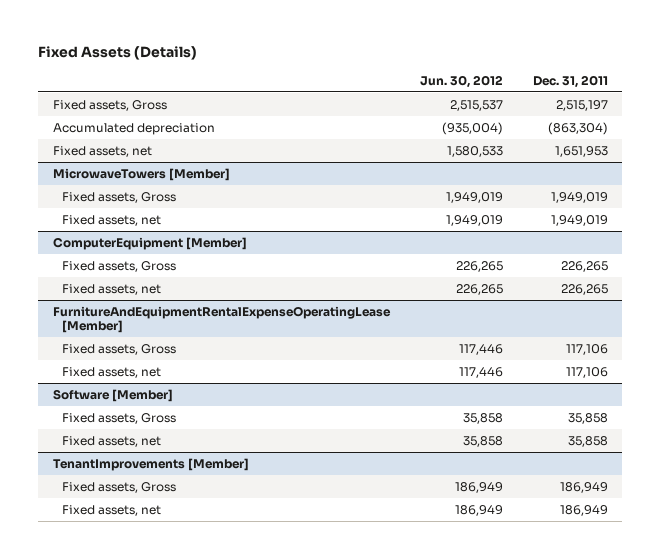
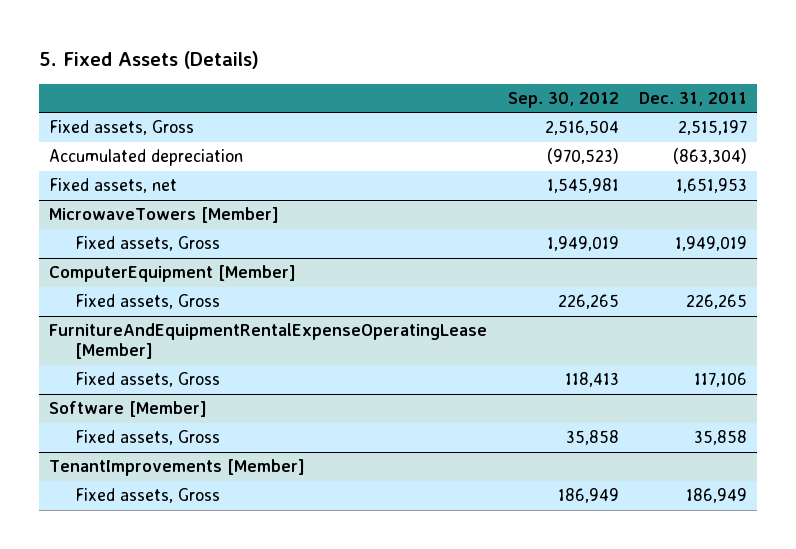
- Fixed Assets (Details)
+ 5. Fixed Assets (Details)
- | Jun. 30, 2012 | Dec. 31, 2011
+ | Sep. 30, 2012 | Dec. 31, 2011
@ MicrowaveTowers [Member]
- Fixed assets, net | 1,949,019 | 1,949,019
@ ComputerEquipment [Member]
- Fixed assets, net | 226,265 | 226,265
@ FurnitureAndEquipmentRentalExpenseOperatingLease [Member]
- Fixed assets, net | 117,446 | 117,106
@ Software [Member]
- Fixed assets, net | 35,858 | 35,858
@ TenantImprovements [Member]
- Fixed assets, net | 186,949 | 186,949

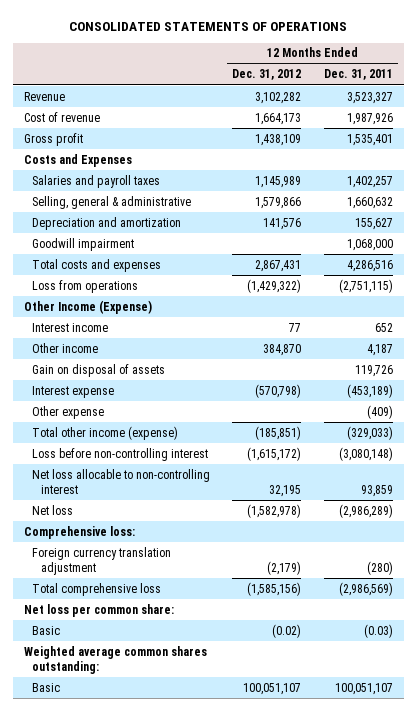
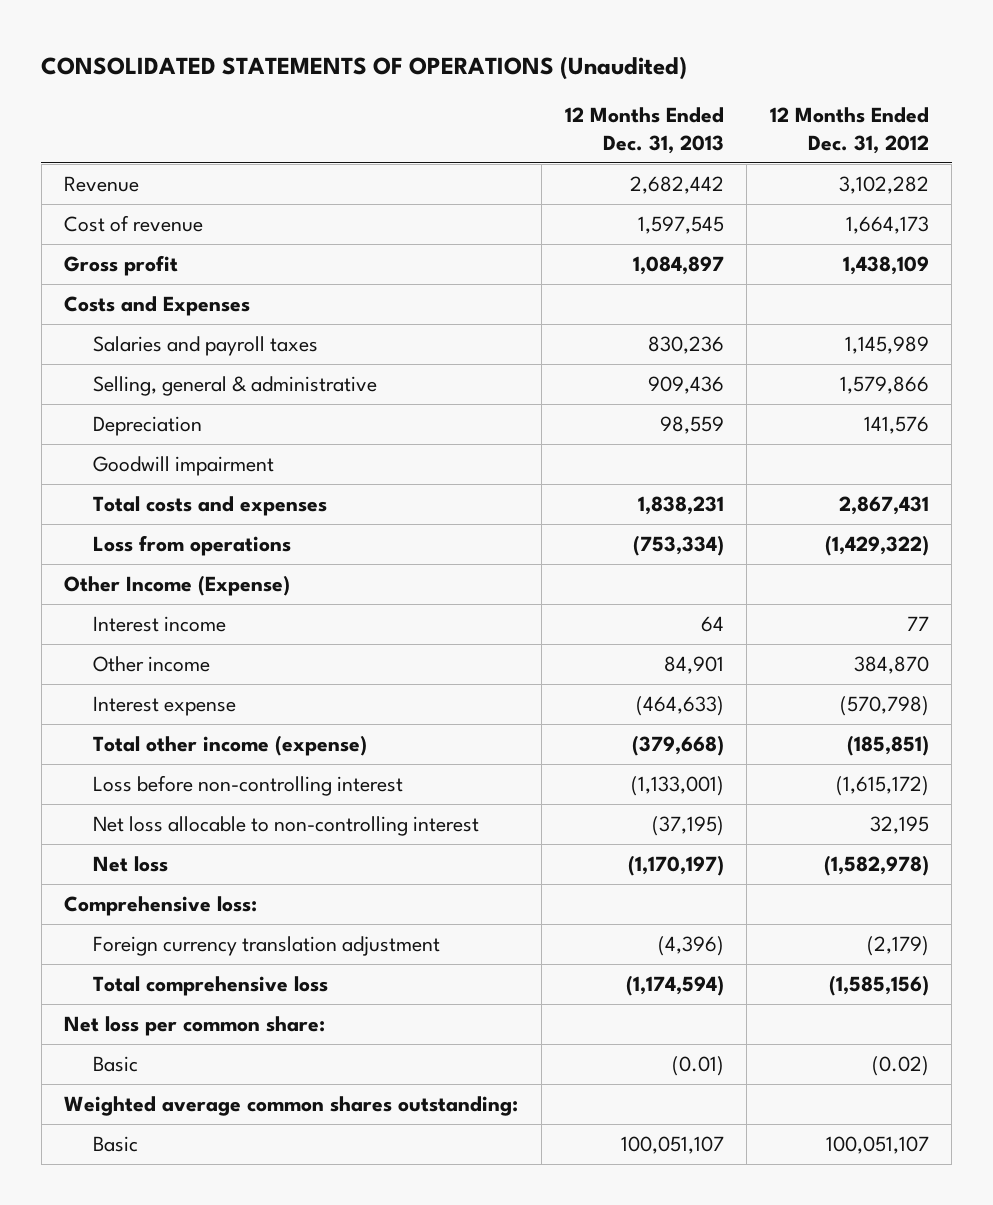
- CONSOLIDATED STATEMENTS OF OPERATIONS
+ CONSOLIDATED STATEMENTS OF OPERATIONS (Unaudited)
- | 12 Months Ended Dec. 31, 2012 | 12 Months Ended Dec. 31, 2011
+ | 12 Months Ended Dec. 31, 2013 | 12 Months Ended Dec. 31, 2012
- Depreciation and amortization | 141,576 | 155,627
+ Depreciation | 98,559 | 141,576
- Gain on disposal of assets | | 119,726
- Other expense | | (409)

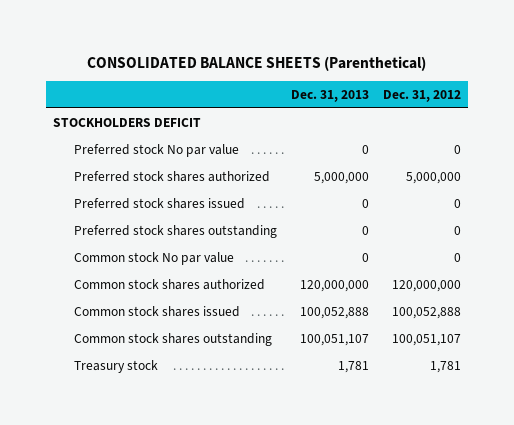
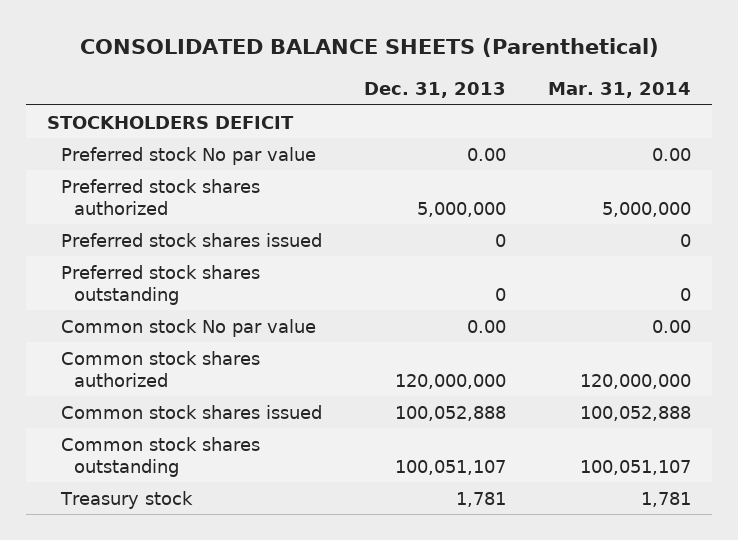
- | Dec. 31, 2013 | Dec. 31, 2012
+ | Dec. 31, 2013 | Mar. 31, 2014
- Preferred stock No par value | 0 | 0
+ Preferred stock No par value | 0.00 | 0.00
- Common stock No par value | 0 | 0
+ Common stock No par value | 0.00 | 0.00

